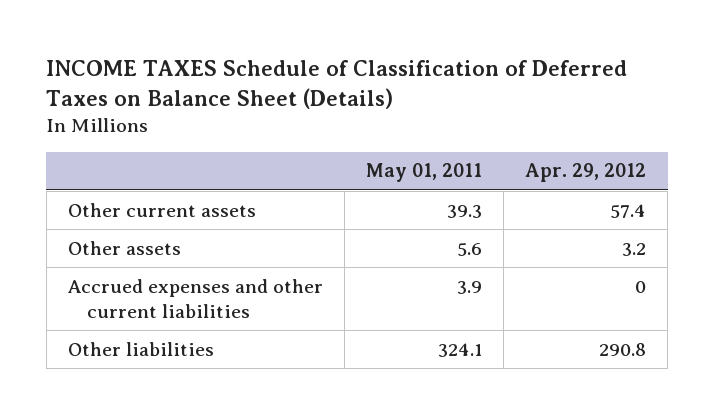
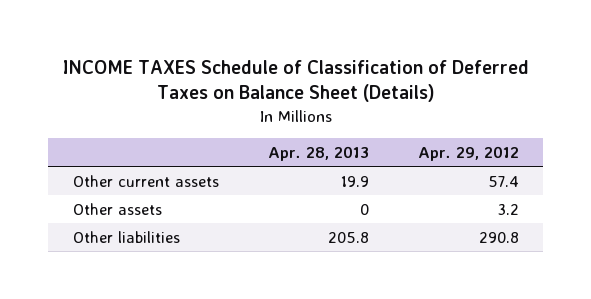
- | May 01, 2011 | Apr. 29, 2012
+ | Apr. 28, 2013 | Apr. 29, 2012
- Accrued expenses and other current liabilities | 3.9 | 0

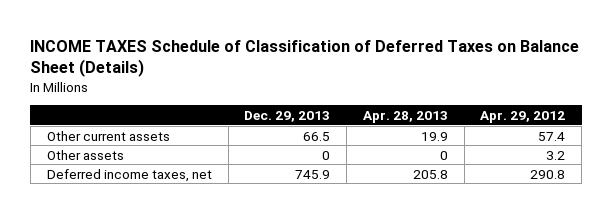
- | Apr. 28, 2013 | Apr. 29, 2012
+ | Dec. 29, 2013 | Apr. 28, 2013 | Apr. 29, 2012
- Other liabilities | 205.8 | 290.8
+ Deferred income taxes, net | 745.9 | 205.8 | 290.8

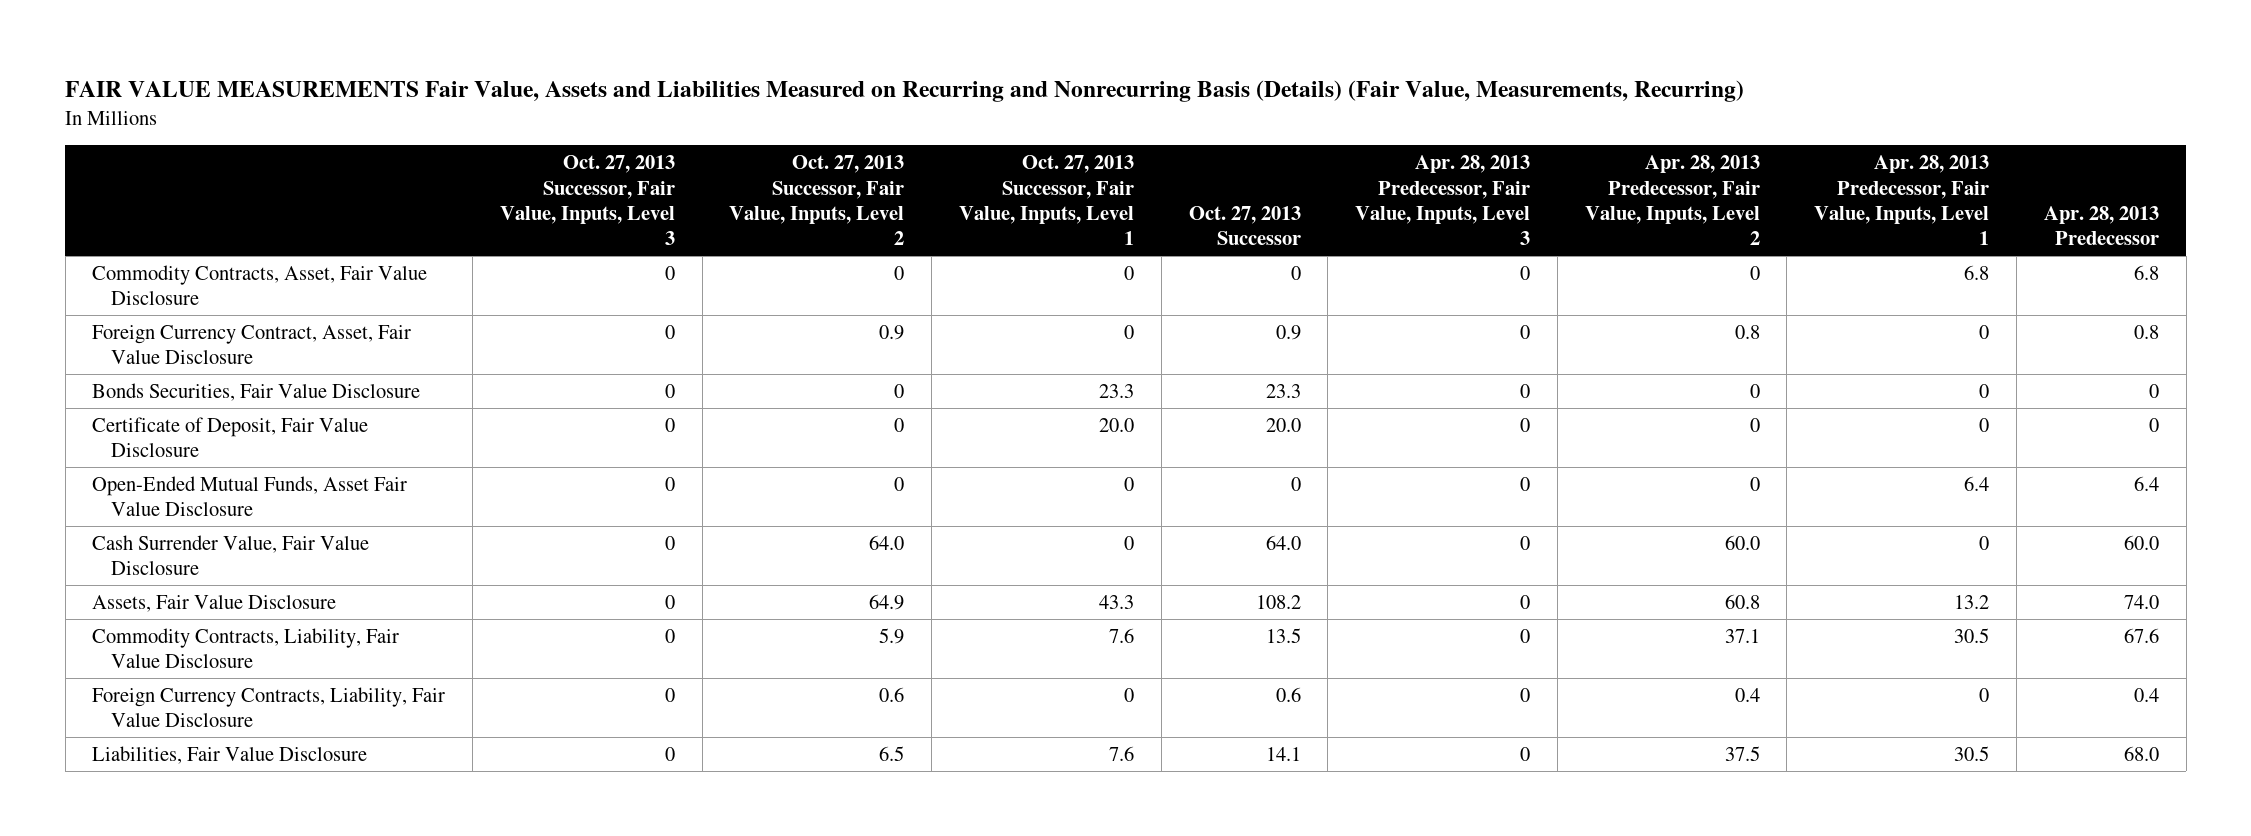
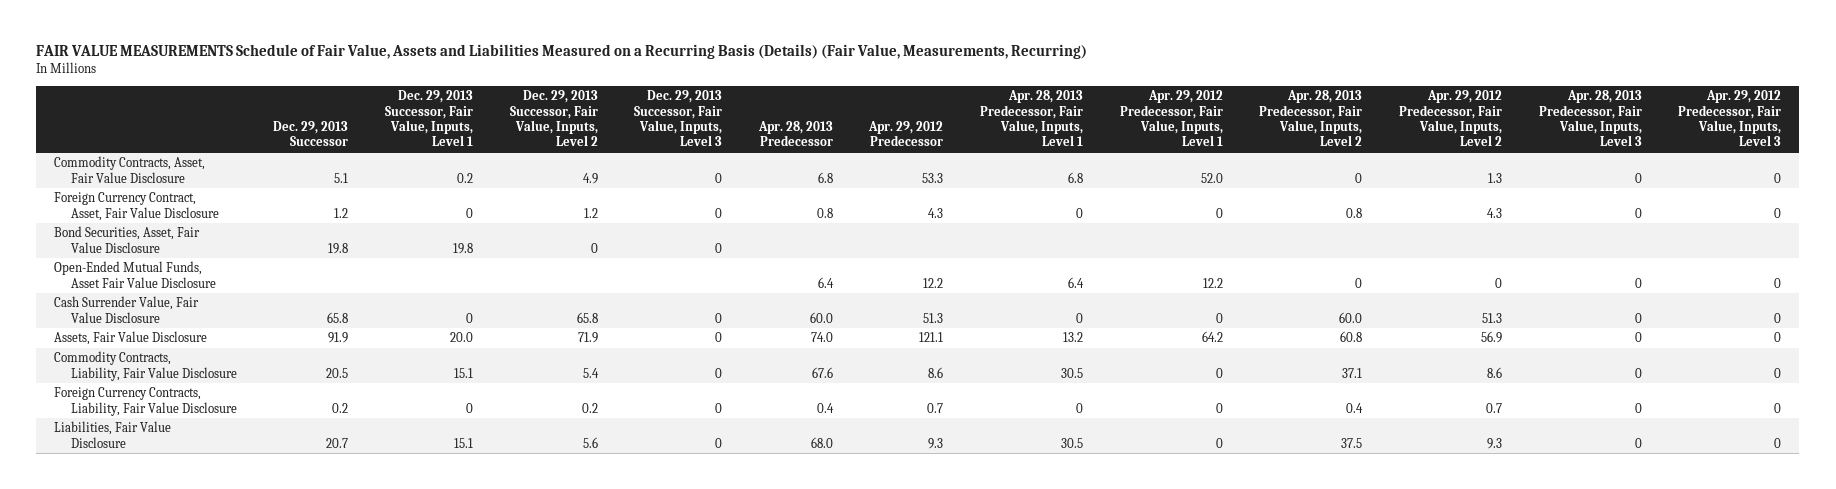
- FAIR VALUE MEASUREMENTS Fair Value, Assets and Liabilities Measured on Recurring and Nonrecurring Basis (Details) (Fair Value, Measurements, Recurring)
+ FAIR VALUE MEASUREMENTS Schedule of Fair Value, Assets and Liabilities Measured on a Recurring Basis (Details) (Fair Value, Measurements, Recurring)
- | Oct. 27, 2013 Successor, Fair Value, Inputs, Level 3 | Oct. 27, 2013 Successor, Fair Value, Inputs, Level 2 | Oct. 27, 2013 Successor, Fair Value, Inputs, Level 1 | Oct. 27, 2013 Successor | Apr. 28, 2013 Predecessor, Fair Value, Inputs, Level 3 | Apr. 28, 2013 Predecessor, Fair Value, Inputs, Level 2 | Apr. 28, 2013 Predecessor, Fair Value, Inputs, Level 1 | Apr. 28, 2013 Predecessor
+ | Dec. 29, 2013 Successor | Dec. 29, 2013 Successor, Fair Value, Inputs, Level 1 | Dec. 29, 2013 Successor, Fair Value, Inputs, Level 2 | Dec. 29, 2013 Successor, Fair Value, Inputs, Level 3 | Apr. 28, 2013 Predecessor | Apr. 29, 2012 Predecessor | Apr. 28, 2013 Predecessor, Fair Value, Inputs, Level 1 | Apr. 29, 2012 Predecessor, Fair Value, Inputs, Level 1 | Apr. 28, 2013 Predecessor, Fair Value, Inputs, Level 2 | Apr. 29, 2012 Predecessor, Fair Value, Inputs, Level 2 | Apr. 28, 2013 Predecessor, Fair Value, Inputs, Level 3 | Apr. 29, 2012 Predecessor, Fair Value, Inputs, Level 3
- Bonds Securities, Fair Value Disclosure | 0 | 0 | 23.3 | 23.3 | 0 | 0 | 0 | 0
- Certificate of Deposit, Fair Value Disclosure | 0 | 0 | 20.0 | 20.0 | 0 | 0 | 0 | 0
+ Bond Securities, Asset, Fair Value Disclosure | 19.8 | 19.8 | 0 | 0 | | | | | | | |

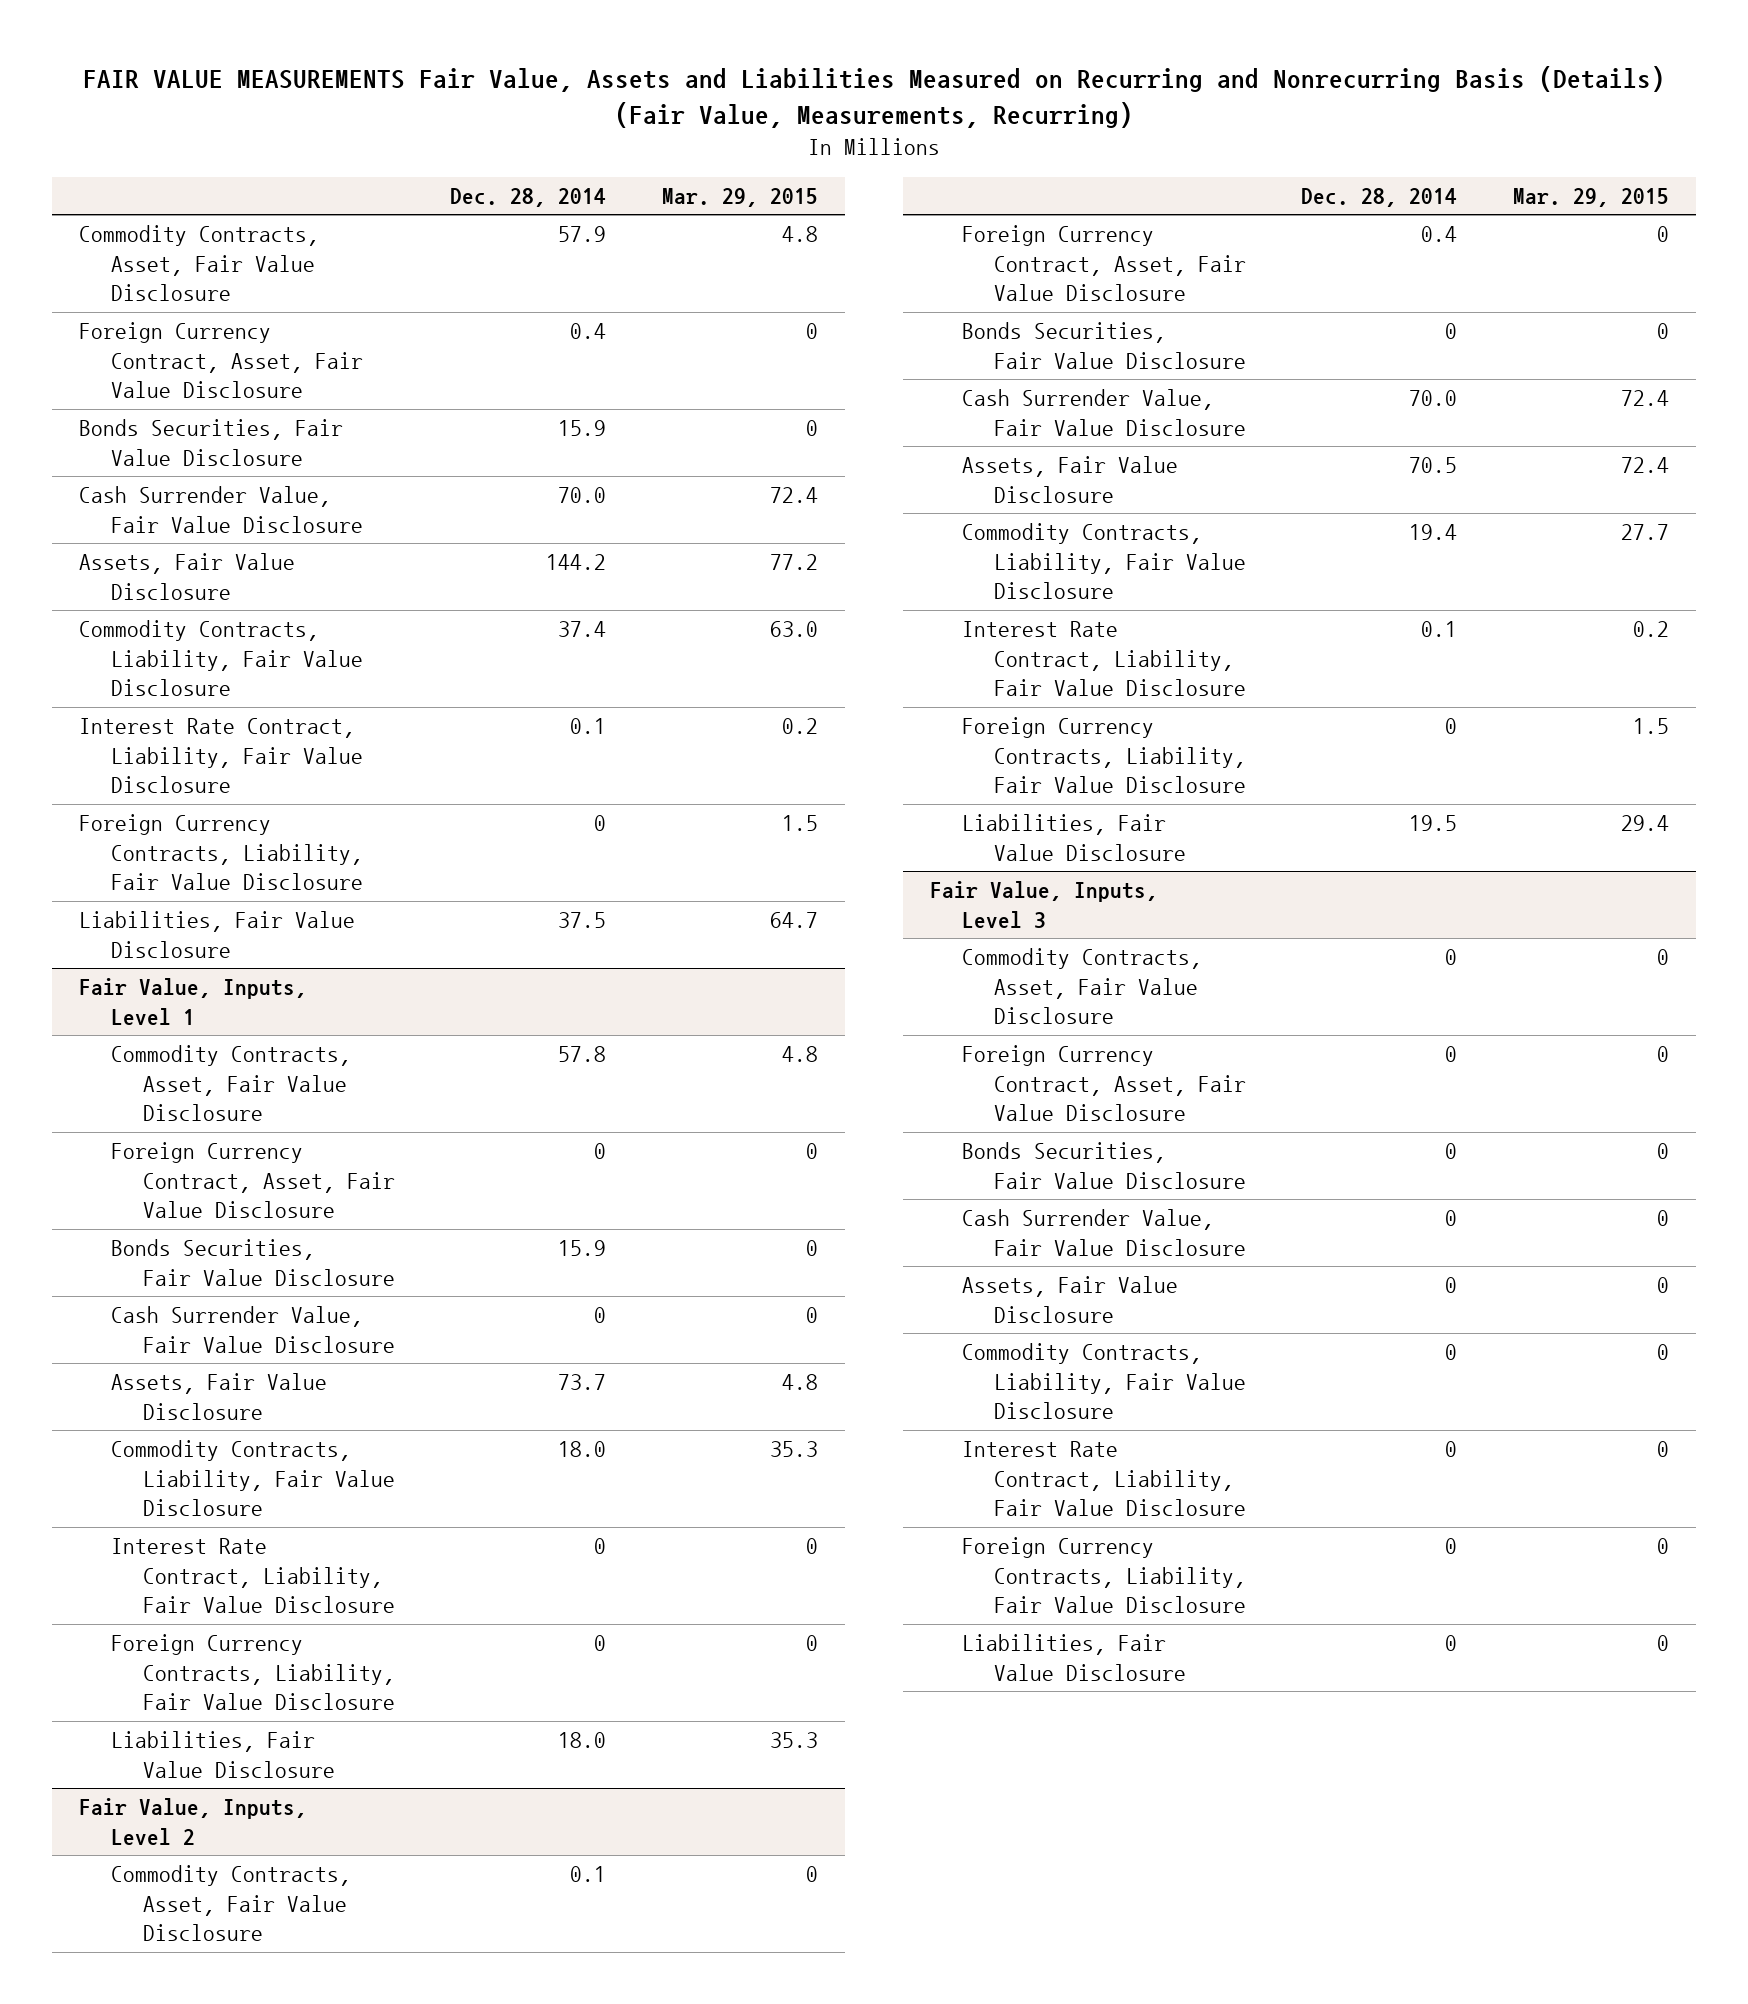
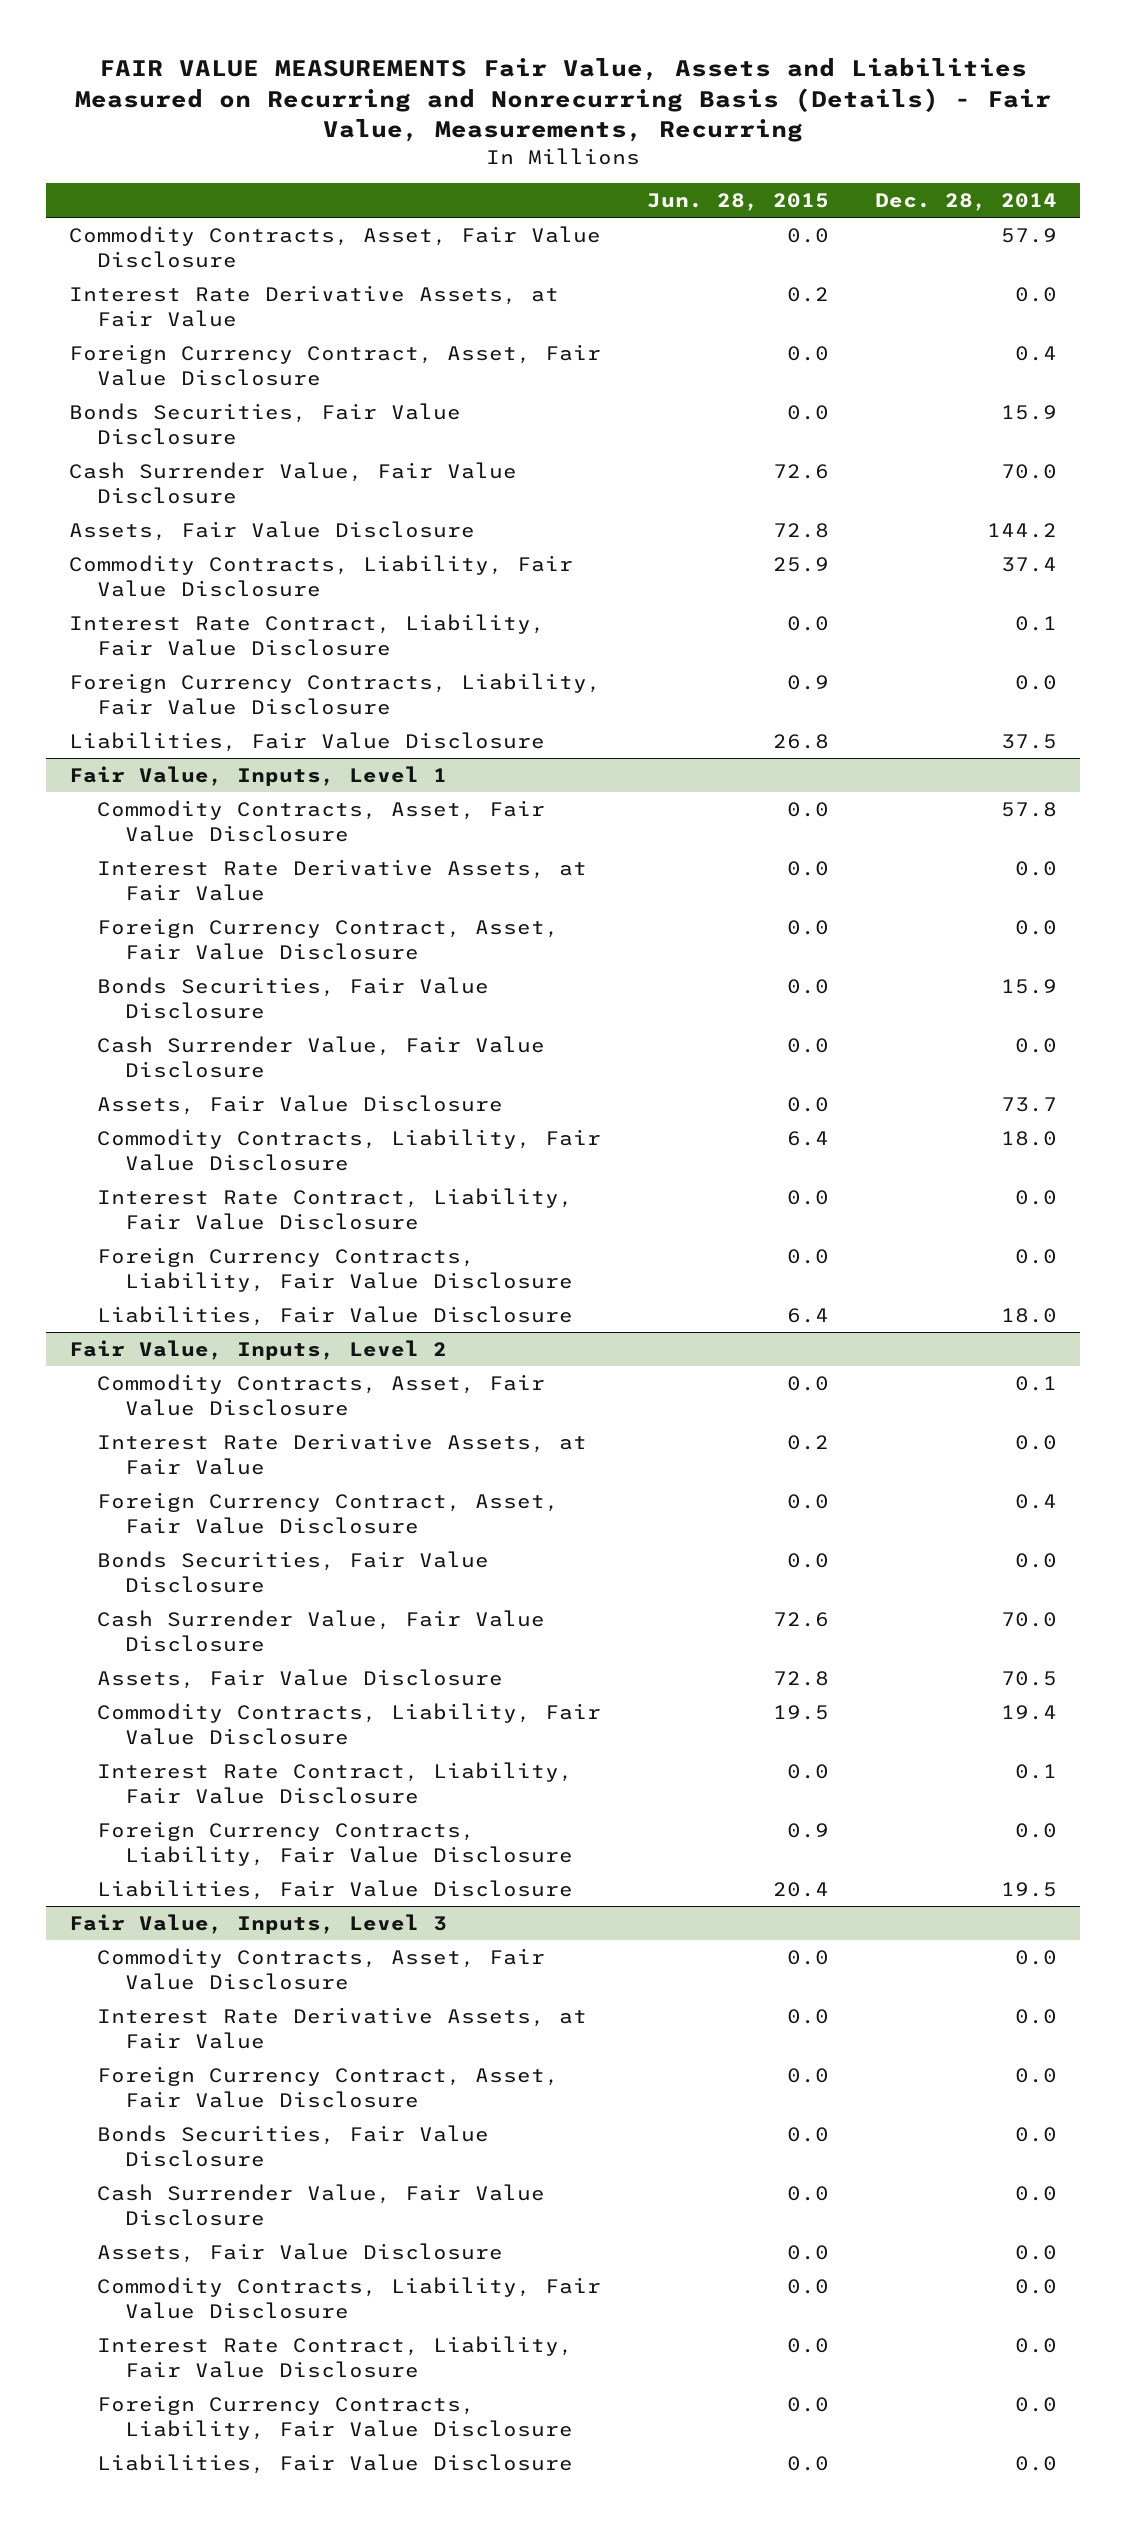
- FAIR VALUE MEASUREMENTS Fair Value, Assets and Liabilities Measured on Recurring and Nonrecurring Basis (Details) (Fair Value, Measurements, Recurring)
+ FAIR VALUE MEASUREMENTS Fair Value, Assets and Liabilities Measured on Recurring and Nonrecurring Basis (Details) - Fair Value, Measurements, Recurring
- | Dec. 28, 2014 | Mar. 29, 2015
+ | Jun. 28, 2015 | Dec. 28, 2014
+ Interest Rate Derivative Assets, at Fair Value | 0.2 | 0.0
- Foreign Currency Contracts, Liability, Fair Value Disclosure | 0 | 1.5
+ Foreign Currency Contracts, Liability, Fair Value Disclosure | 0.9 | 0.0
@ Fair Value, Inputs, Level 1
- Foreign Currency Contract, Asset, Fair Value Disclosure | 0 | 0
+ Interest Rate Derivative Assets, at Fair Value | 0.0 | 0.0
+ Foreign Currency Contract, Asset, Fair Value Disclosure | 0.0 | 0.0
- Cash Surrender Value, Fair Value Disclosure | 0 | 0
+ Cash Surrender Value, Fair Value Disclosure | 0.0 | 0.0
- Interest Rate Contract, Liability, Fair Value Disclosure | 0 | 0
- Foreign Currency Contracts, Liability, Fair Value Disclosure | 0 | 0
+ Interest Rate Contract, Liability, Fair Value Disclosure | 0.0 | 0.0
+ Foreign Currency Contracts, Liability, Fair Value Disclosure | 0.0 | 0.0
@ Fair Value, Inputs, Level 2
+ Interest Rate Derivative Assets, at Fair Value | 0.2 | 0.0
- Bonds Securities, Fair Value Disclosure | 0 | 0
+ Bonds Securities, Fair Value Disclosure | 0.0 | 0.0
- Foreign Currency Contracts, Liability, Fair Value Disclosure | 0 | 1.5
+ Foreign Currency Contracts, Liability, Fair Value Disclosure | 0.9 | 0.0
@ Fair Value, Inputs, Level 3
- Commodity Contracts, Asset, Fair Value Disclosure | 0 | 0
- Foreign Currency Contract, Asset, Fair Value Disclosure | 0 | 0
- Bonds Securities, Fair Value Disclosure | 0 | 0
- Cash Surrender Value, Fair Value Disclosure | 0 | 0
- Assets, Fair Value Disclosure | 0 | 0
- Commodity Contracts, Liability, Fair Value Disclosure | 0 | 0
- Interest Rate Contract, Liability, Fair Value Disclosure | 0 | 0
- Foreign Currency Contracts, Liability, Fair Value Disclosure | 0 | 0
- Liabilities, Fair Value Disclosure | 0 | 0
+ Commodity Contracts, Asset, Fair Value Disclosure | 0.0 | 0.0
+ Interest Rate Derivative Assets, at Fair Value | 0.0 | 0.0
+ Foreign Currency Contract, Asset, Fair Value Disclosure | 0.0 | 0.0
+ Bonds Securities, Fair Value Disclosure | 0.0 | 0.0
+ Cash Surrender Value, Fair Value Disclosure | 0.0 | 0.0
+ Assets, Fair Value Disclosure | 0.0 | 0.0
+ Commodity Contracts, Liability, Fair Value Disclosure | 0.0 | 0.0
+ Interest Rate Contract, Liability, Fair Value Disclosure | 0.0 | 0.0
+ Foreign Currency Contracts, Liability, Fair Value Disclosure | 0.0 | 0.0
+ Liabilities, Fair Value Disclosure | 0.0 | 0.0

